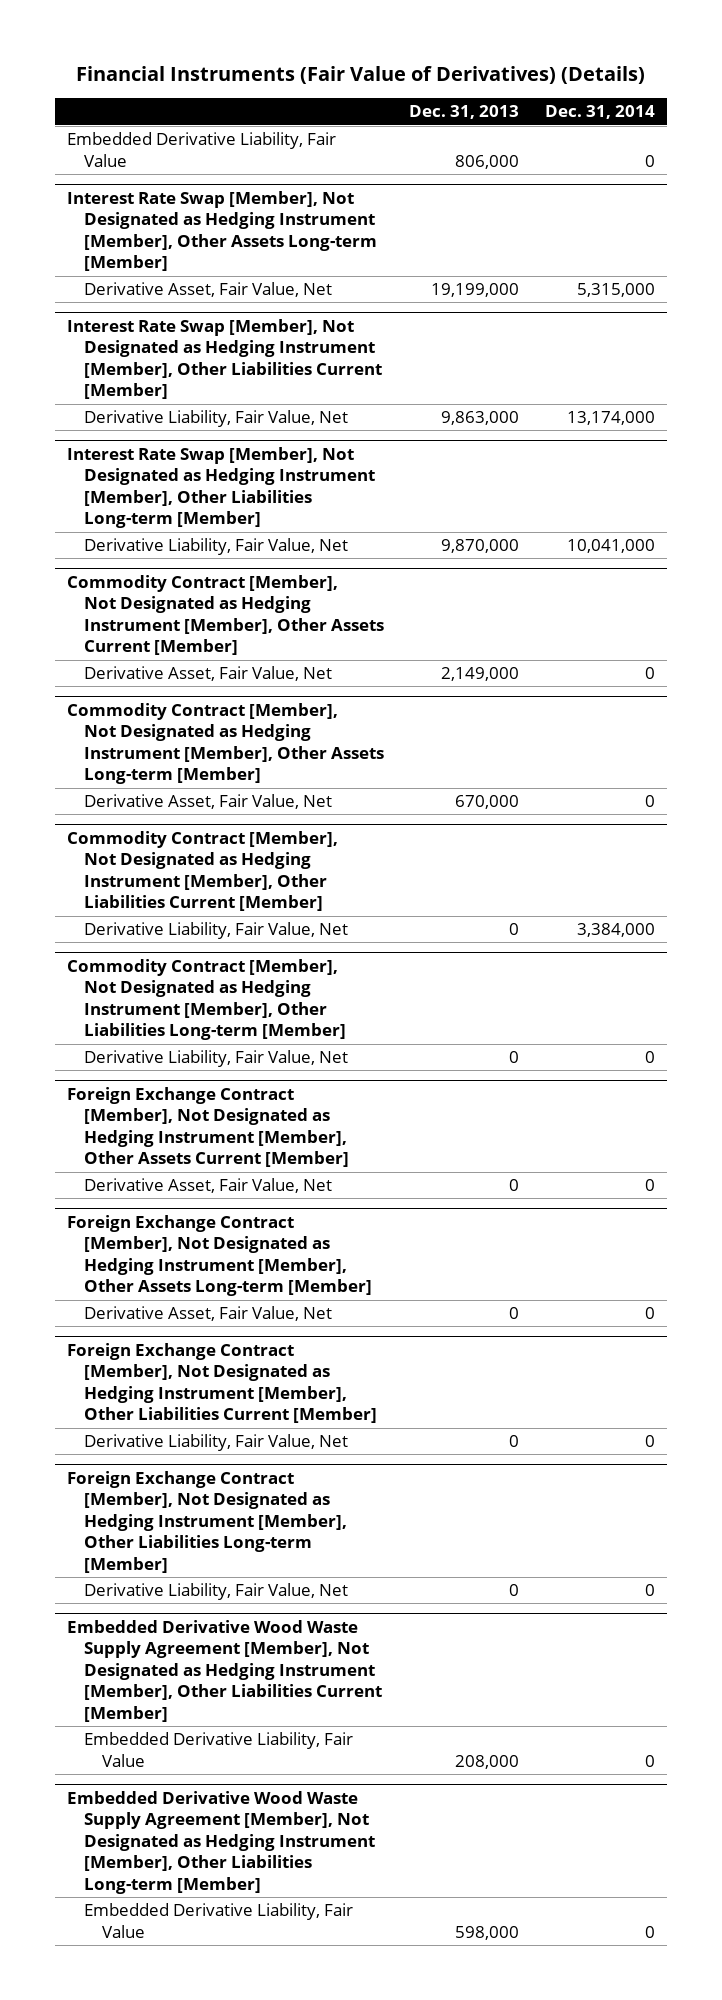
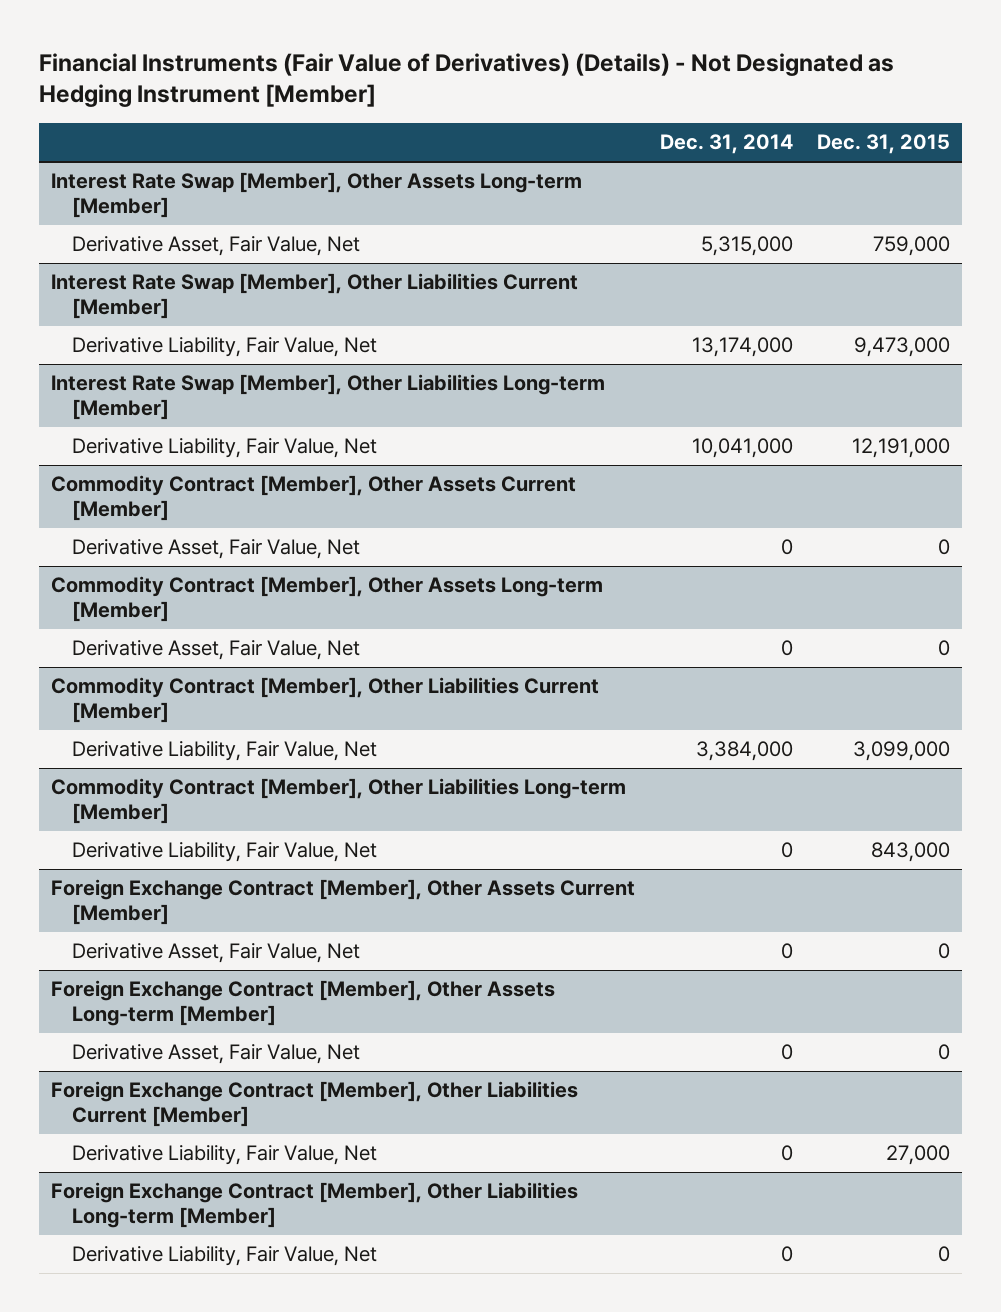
- Financial Instruments (Fair Value of Derivatives) (Details)
+ Financial Instruments (Fair Value of Derivatives) (Details) - Not Designated as Hedging Instrument [Member]
- | Dec. 31, 2013 | Dec. 31, 2014
+ | Dec. 31, 2014 | Dec. 31, 2015
- Embedded Derivative Liability, Fair Value | 806,000 | 0
- Interest Rate Swap [Member], Not Designated as Hedging Instrument [Member], Other Assets Long-term [Member]
+ Interest Rate Swap [Member], Other Assets Long-term [Member]
- Interest Rate Swap [Member], Not Designated as Hedging Instrument [Member], Other Liabilities Current [Member]
+ Interest Rate Swap [Member], Other Liabilities Current [Member]
- Interest Rate Swap [Member], Not Designated as Hedging Instrument [Member], Other Liabilities Long-term [Member]
+ Interest Rate Swap [Member], Other Liabilities Long-term [Member]
- Commodity Contract [Member], Not Designated as Hedging Instrument [Member], Other Assets Current [Member]
+ Commodity Contract [Member], Other Assets Current [Member]
- Commodity Contract [Member], Not Designated as Hedging Instrument [Member], Other Assets Long-term [Member]
+ Commodity Contract [Member], Other Assets Long-term [Member]
- Commodity Contract [Member], Not Designated as Hedging Instrument [Member], Other Liabilities Current [Member]
+ Commodity Contract [Member], Other Liabilities Current [Member]
- Commodity Contract [Member], Not Designated as Hedging Instrument [Member], Other Liabilities Long-term [Member]
+ Commodity Contract [Member], Other Liabilities Long-term [Member]
- Foreign Exchange Contract [Member], Not Designated as Hedging Instrument [Member], Other Assets Current [Member]
+ Foreign Exchange Contract [Member], Other Assets Current [Member]
- Foreign Exchange Contract [Member], Not Designated as Hedging Instrument [Member], Other Assets Long-term [Member]
+ Foreign Exchange Contract [Member], Other Assets Long-term [Member]
- Foreign Exchange Contract [Member], Not Designated as Hedging Instrument [Member], Other Liabilities Current [Member]
+ Foreign Exchange Contract [Member], Other Liabilities Current [Member]
- Foreign Exchange Contract [Member], Not Designated as Hedging Instrument [Member], Other Liabilities Long-term [Member]
+ Foreign Exchange Contract [Member], Other Liabilities Long-term [Member]
- Embedded Derivative Wood Waste Supply Agreement [Member], Not Designated as Hedging Instrument [Member], Other Liabilities Current [Member]
- Embedded Derivative Liability, Fair Value | 208,000 | 0
- Embedded Derivative Wood Waste Supply Agreement [Member], Not Designated as Hedging Instrument [Member], Other Liabilities Long-term [Member]
- Embedded Derivative Liability, Fair Value | 598,000 | 0

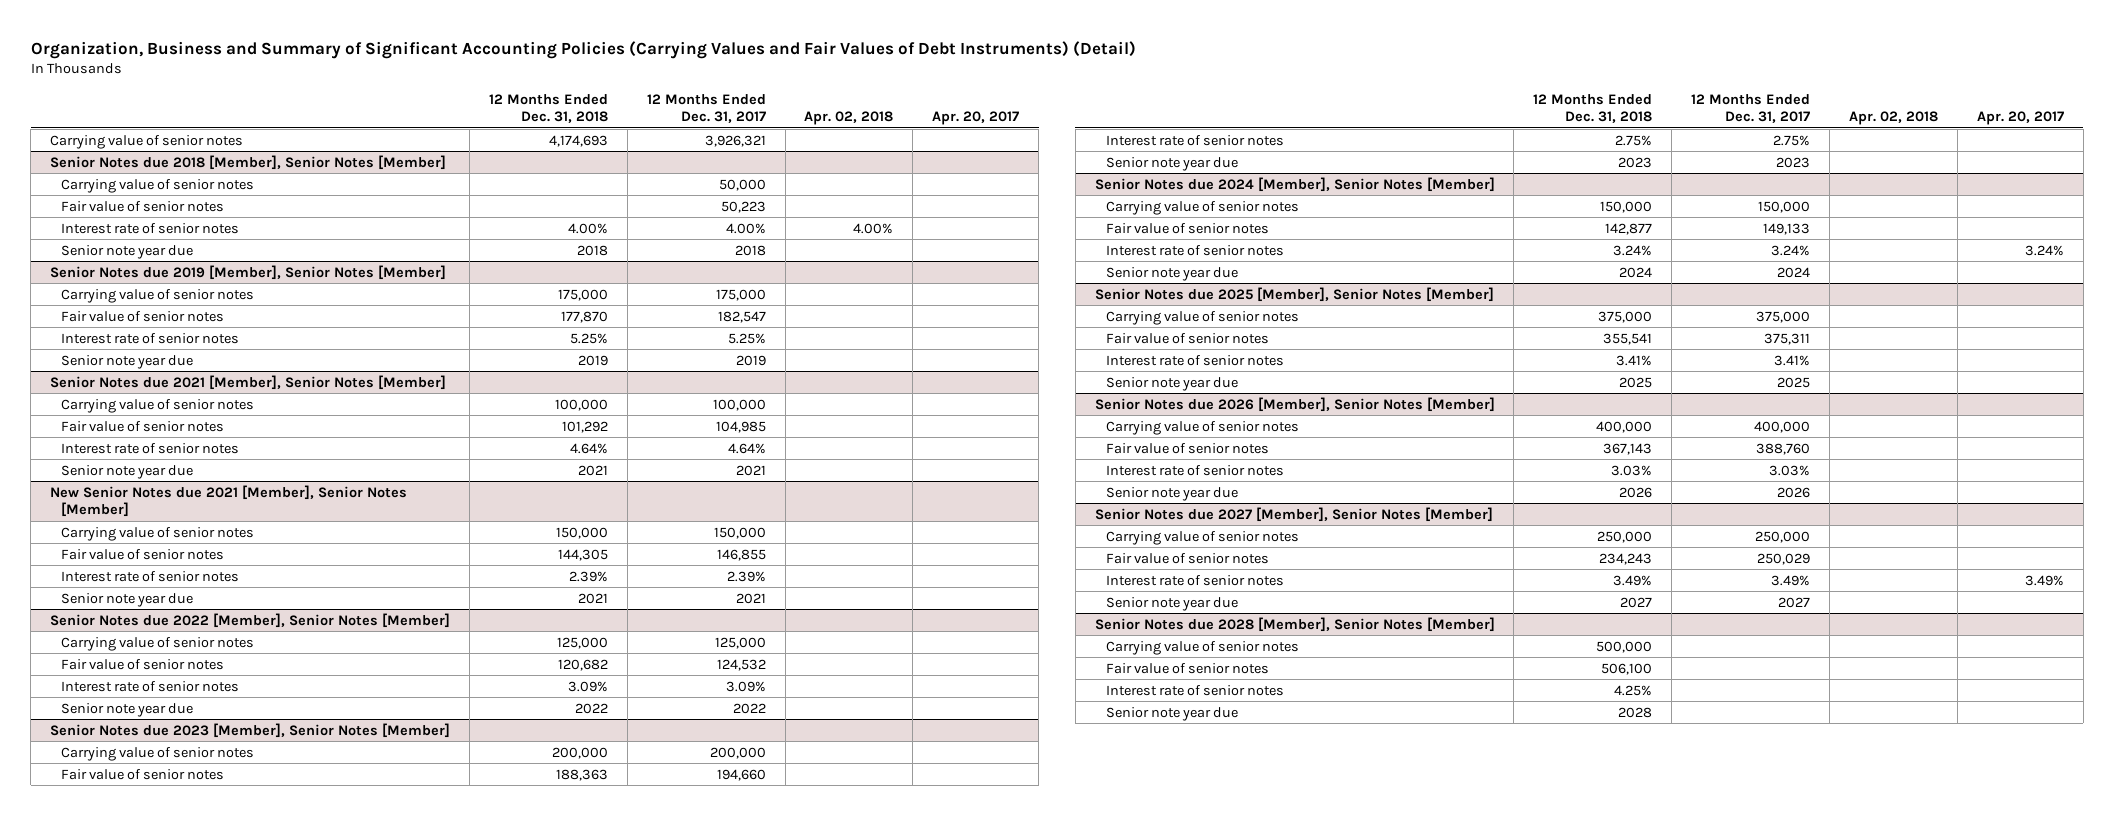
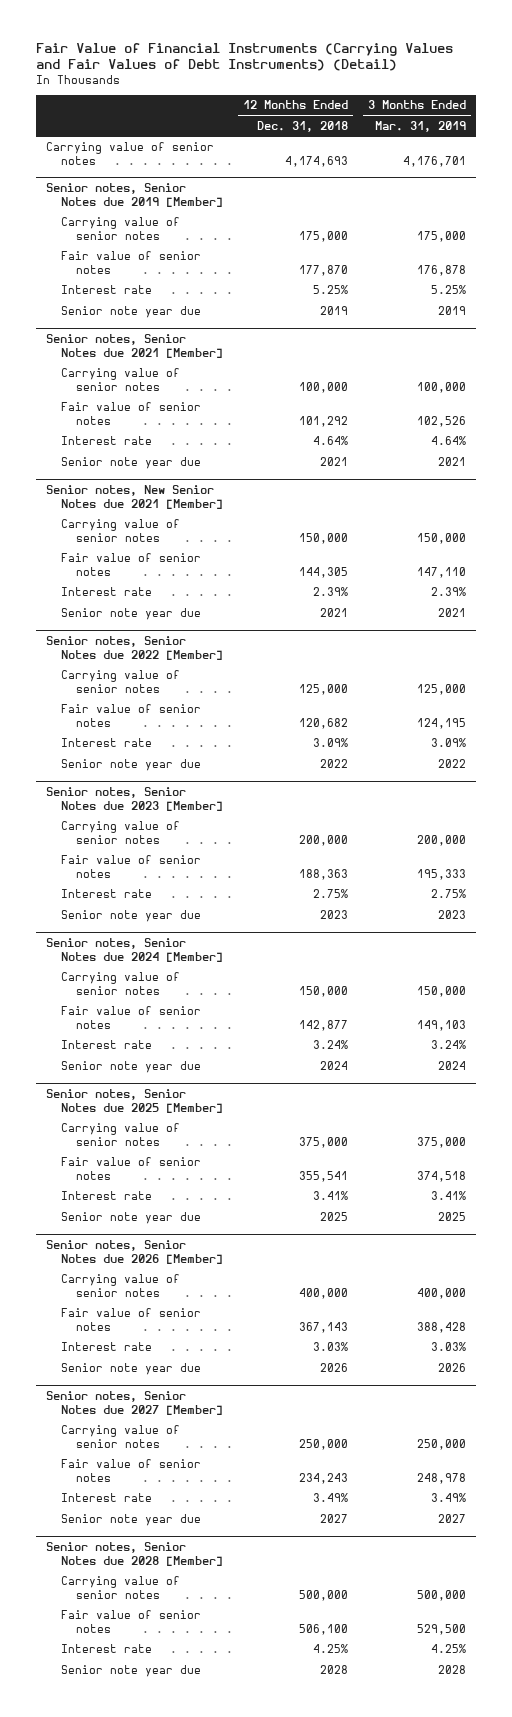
- Organization, Business and Summary of Significant Accounting Policies (Carrying Values and Fair Values of Debt Instruments) (Detail)
+ Fair Value of Financial Instruments (Carrying Values and Fair Values of Debt Instruments) (Detail)
- | 12 Months Ended Dec. 31, 2018 | 12 Months Ended Dec. 31, 2017 | Apr. 02, 2018 | Apr. 20, 2017
+ | 12 Months Ended Dec. 31, 2018 | 3 Months Ended Mar. 31, 2019
- Senior Notes due 2018 [Member], Senior Notes [Member]
- Carrying value of senior notes | | 50,000 | |
- Fair value of senior notes | | 50,223 | |
- Interest rate of senior notes | 4.00% | 4.00% | 4.00% |
- Senior note year due | 2018 | 2018 | |
- Senior Notes due 2019 [Member], Senior Notes [Member]
+ Senior notes, Senior Notes due 2019 [Member]
- Interest rate of senior notes | 5.25% | 5.25% | |
+ Interest rate | 5.25% | 5.25%
- Senior Notes due 2021 [Member], Senior Notes [Member]
+ Senior notes, Senior Notes due 2021 [Member]
- Interest rate of senior notes | 4.64% | 4.64% | |
+ Interest rate | 4.64% | 4.64%
- New Senior Notes due 2021 [Member], Senior Notes [Member]
+ Senior notes, New Senior Notes due 2021 [Member]
- Interest rate of senior notes | 2.39% | 2.39% | |
+ Interest rate | 2.39% | 2.39%
- Senior Notes due 2022 [Member], Senior Notes [Member]
+ Senior notes, Senior Notes due 2022 [Member]
- Interest rate of senior notes | 3.09% | 3.09% | |
+ Interest rate | 3.09% | 3.09%
- Senior Notes due 2023 [Member], Senior Notes [Member]
+ Senior notes, Senior Notes due 2023 [Member]
- Interest rate of senior notes | 2.75% | 2.75% | |
+ Interest rate | 2.75% | 2.75%
- Senior Notes due 2024 [Member], Senior Notes [Member]
+ Senior notes, Senior Notes due 2024 [Member]
- Interest rate of senior notes | 3.24% | 3.24% | | 3.24%
+ Interest rate | 3.24% | 3.24%
- Senior Notes due 2025 [Member], Senior Notes [Member]
+ Senior notes, Senior Notes due 2025 [Member]
- Interest rate of senior notes | 3.41% | 3.41% | |
+ Interest rate | 3.41% | 3.41%
- Senior Notes due 2026 [Member], Senior Notes [Member]
+ Senior notes, Senior Notes due 2026 [Member]
- Interest rate of senior notes | 3.03% | 3.03% | |
+ Interest rate | 3.03% | 3.03%
- Senior Notes due 2027 [Member], Senior Notes [Member]
+ Senior notes, Senior Notes due 2027 [Member]
- Interest rate of senior notes | 3.49% | 3.49% | | 3.49%
+ Interest rate | 3.49% | 3.49%
- Senior Notes due 2028 [Member], Senior Notes [Member]
+ Senior notes, Senior Notes due 2028 [Member]
- Interest rate of senior notes | 4.25% | | |
+ Interest rate | 4.25% | 4.25%

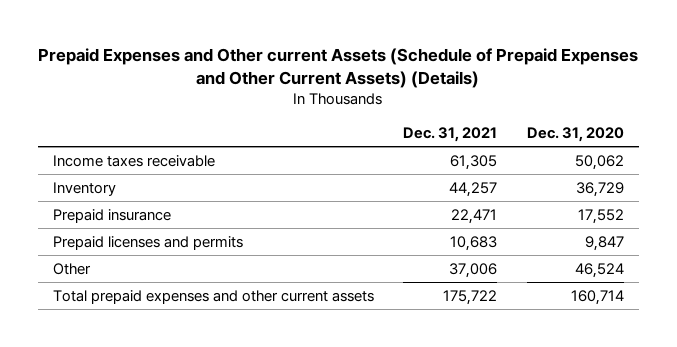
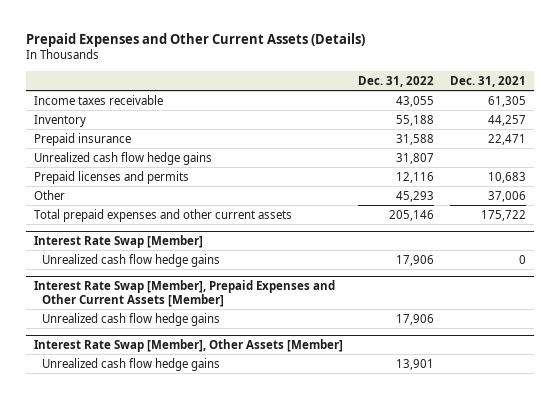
- Prepaid Expenses and Other current Assets (Schedule of Prepaid Expenses and Other Current Assets) (Details)
+ Prepaid Expenses and Other Current Assets (Details)
- | Dec. 31, 2021 | Dec. 31, 2020
+ | Dec. 31, 2022 | Dec. 31, 2021
+ Unrealized cash flow hedge gains | 31,807 |
+ Interest Rate Swap [Member]
+ Unrealized cash flow hedge gains | 17,906 | 0
+ Interest Rate Swap [Member], Prepaid Expenses and Other Current Assets [Member]
+ Unrealized cash flow hedge gains | 17,906 |
+ Interest Rate Swap [Member], Other Assets [Member]
+ Unrealized cash flow hedge gains | 13,901 |

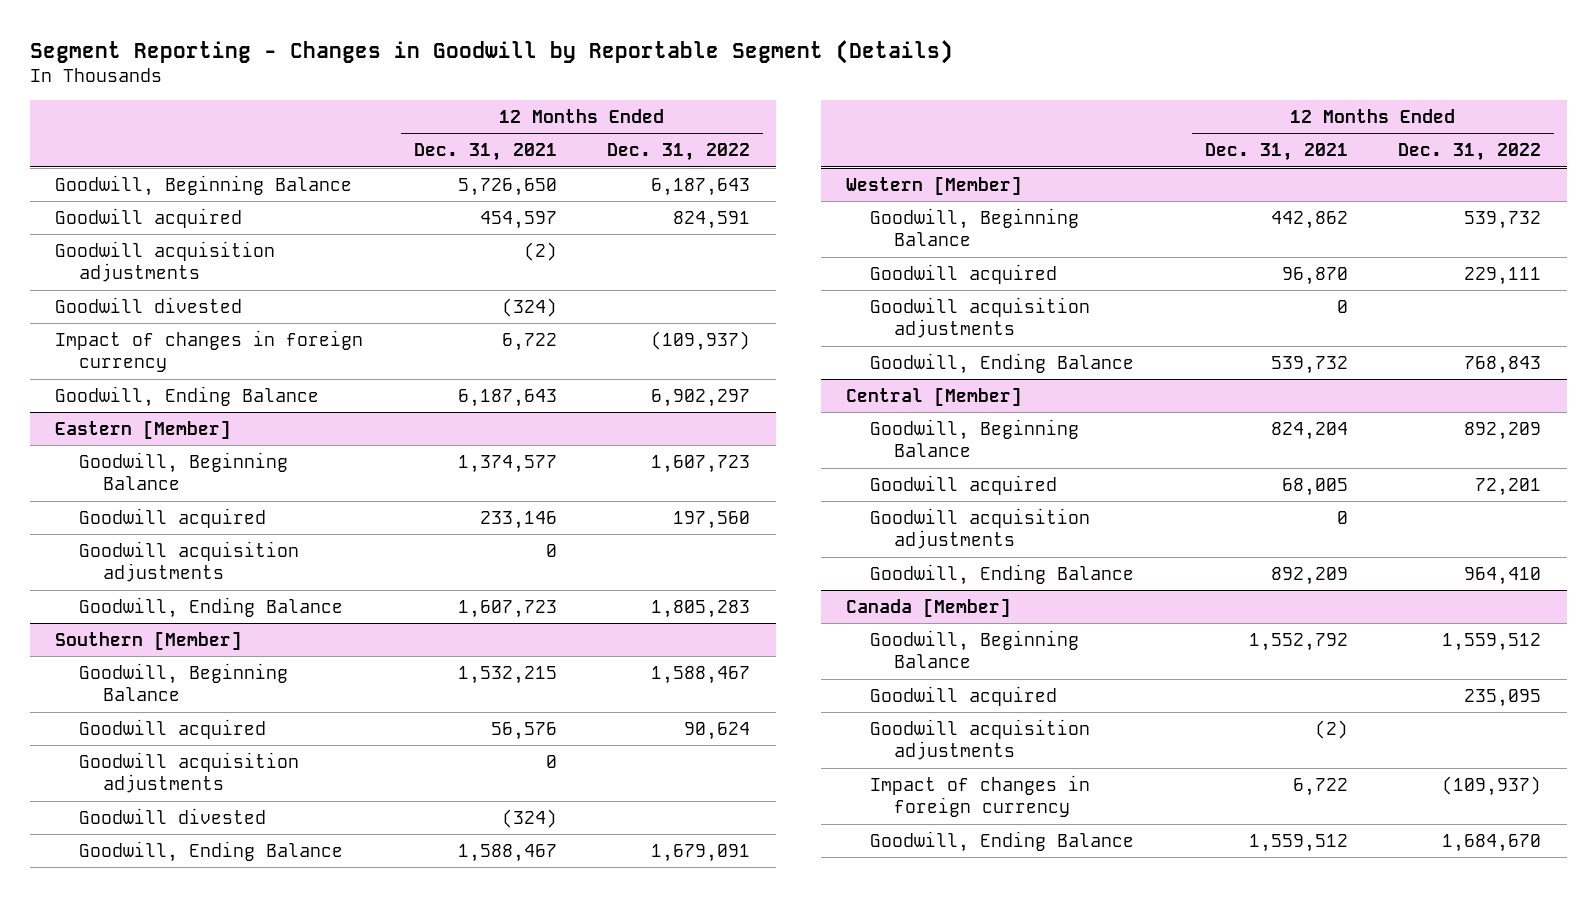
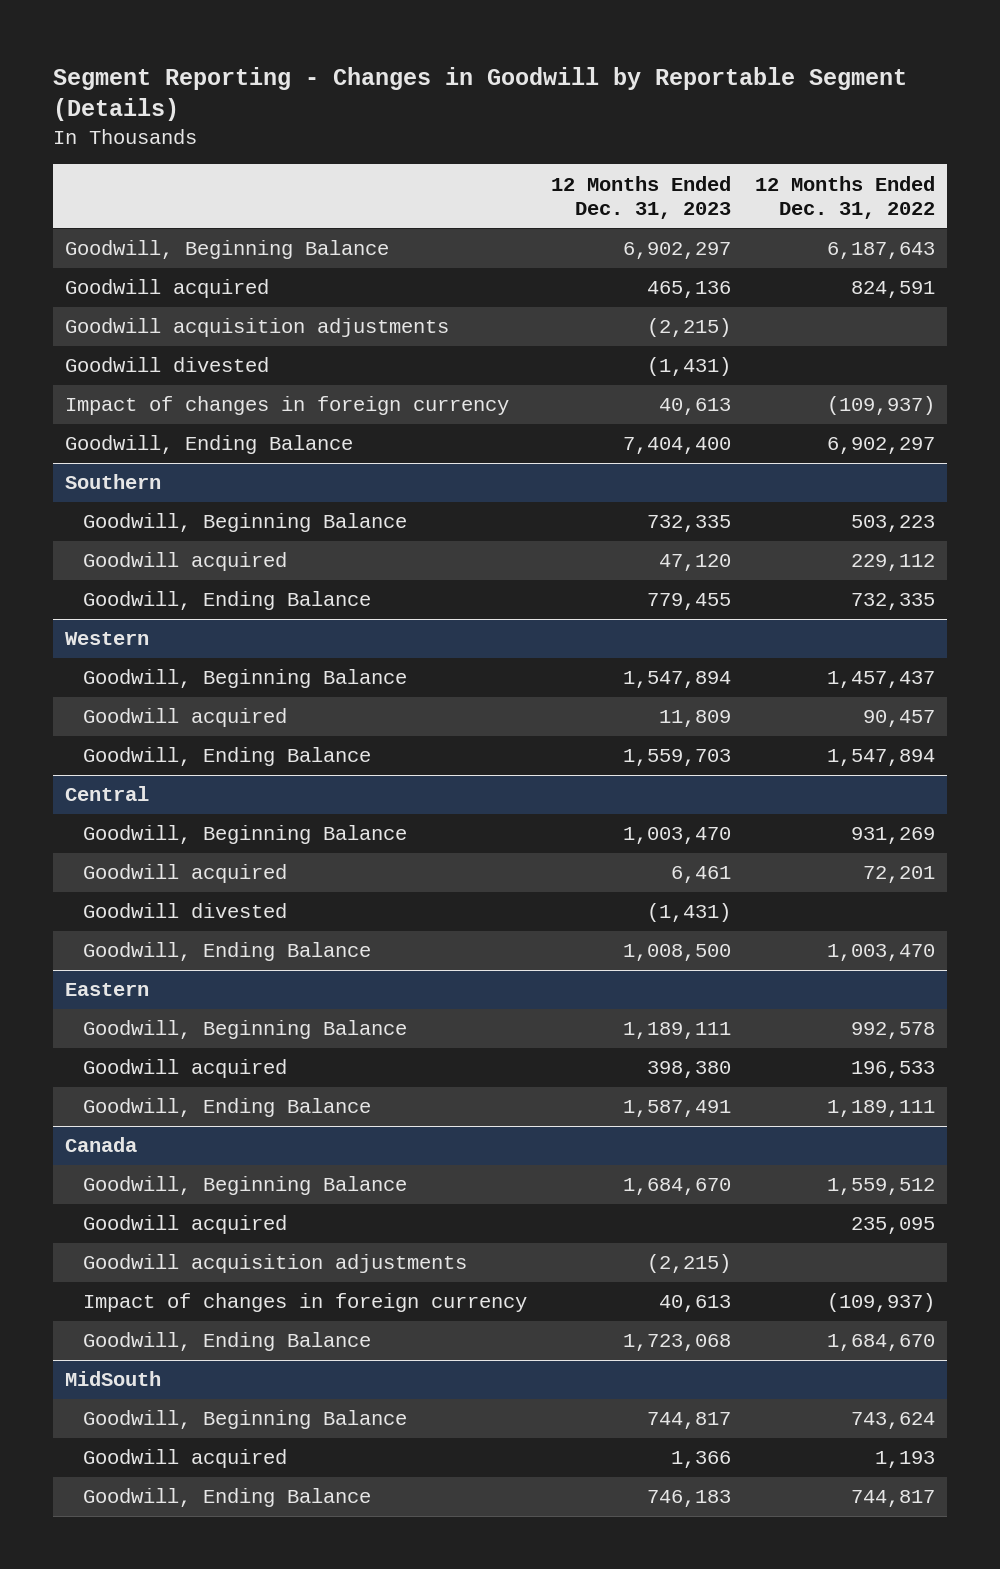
- | 12 Months Ended Dec. 31, 2021 | 12 Months Ended Dec. 31, 2022
+ | 12 Months Ended Dec. 31, 2023 | 12 Months Ended Dec. 31, 2022
- Eastern [Member]
- Goodwill, Beginning Balance | 1,374,577 | 1,607,723
- Goodwill acquired | 233,146 | 197,560
- Goodwill acquisition adjustments | 0 |
- Goodwill, Ending Balance | 1,607,723 | 1,805,283
- Southern [Member]
- Goodwill, Beginning Balance | 1,532,215 | 1,588,467
- Goodwill acquired | 56,576 | 90,624
- Goodwill acquisition adjustments | 0 |
- Goodwill divested | (324) |
- Goodwill, Ending Balance | 1,588,467 | 1,679,091
- Western [Member]
- Goodwill, Beginning Balance | 442,862 | 539,732
- Goodwill acquired | 96,870 | 229,111
- Goodwill acquisition adjustments | 0 |
- Goodwill, Ending Balance | 539,732 | 768,843
- Central [Member]
- Goodwill, Beginning Balance | 824,204 | 892,209
+ Southern
+ Goodwill, Beginning Balance | 732,335 | 503,223
+ Goodwill acquired | 47,120 | 229,112
+ Goodwill, Ending Balance | 779,455 | 732,335
+ Western
+ Goodwill, Beginning Balance | 1,547,894 | 1,457,437
+ Goodwill acquired | 11,809 | 90,457
+ Goodwill, Ending Balance | 1,559,703 | 1,547,894
+ Central
+ Goodwill, Beginning Balance | 1,003,470 | 931,269
- Goodwill acquisition adjustments | 0 |
- Goodwill, Ending Balance | 892,209 | 964,410
- Canada [Member]
+ Goodwill divested | (1,431) |
+ Goodwill, Ending Balance | 1,008,500 | 1,003,470
+ Eastern
+ Goodwill, Beginning Balance | 1,189,111 | 992,578
+ Goodwill acquired | 398,380 | 196,533
+ Goodwill, Ending Balance | 1,587,491 | 1,189,111
+ Canada
+ MidSouth
+ Goodwill, Beginning Balance | 744,817 | 743,624
+ Goodwill acquired | 1,366 | 1,193
+ Goodwill, Ending Balance | 746,183 | 744,817

